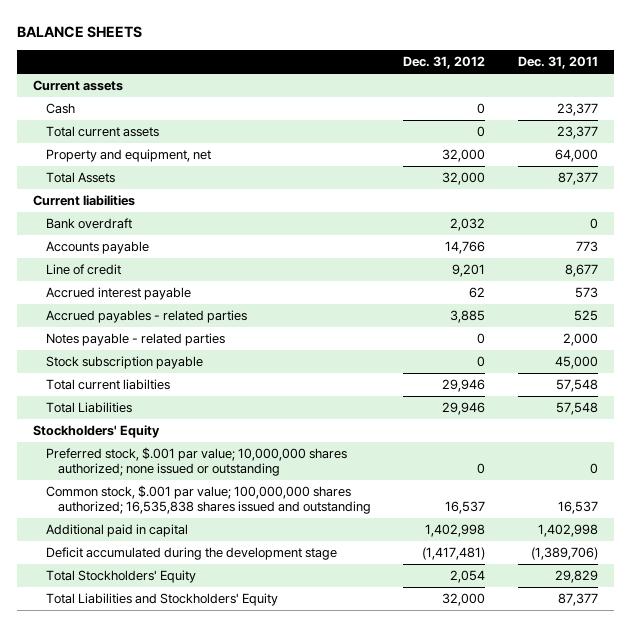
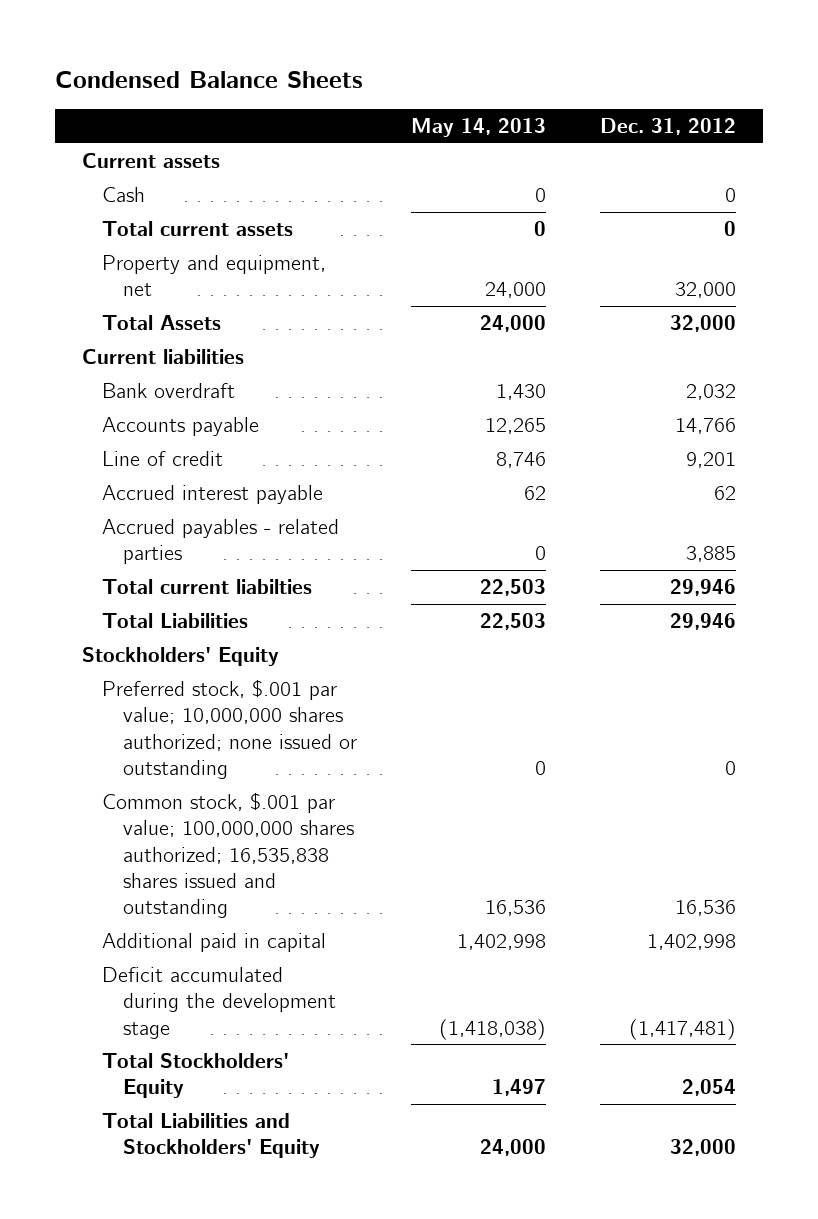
- BALANCE SHEETS
+ Condensed Balance Sheets
- | Dec. 31, 2012 | Dec. 31, 2011
+ | May 14, 2013 | Dec. 31, 2012
- Notes payable - related parties | 0 | 2,000
- Stock subscription payable | 0 | 45,000
- Common stock, $.001 par value; 100,000,000 shares authorized; 16,535,838 shares issued and outstanding | 16,537 | 16,537
+ Common stock, $.001 par value; 100,000,000 shares authorized; 16,535,838 shares issued and outstanding | 16,536 | 16,536

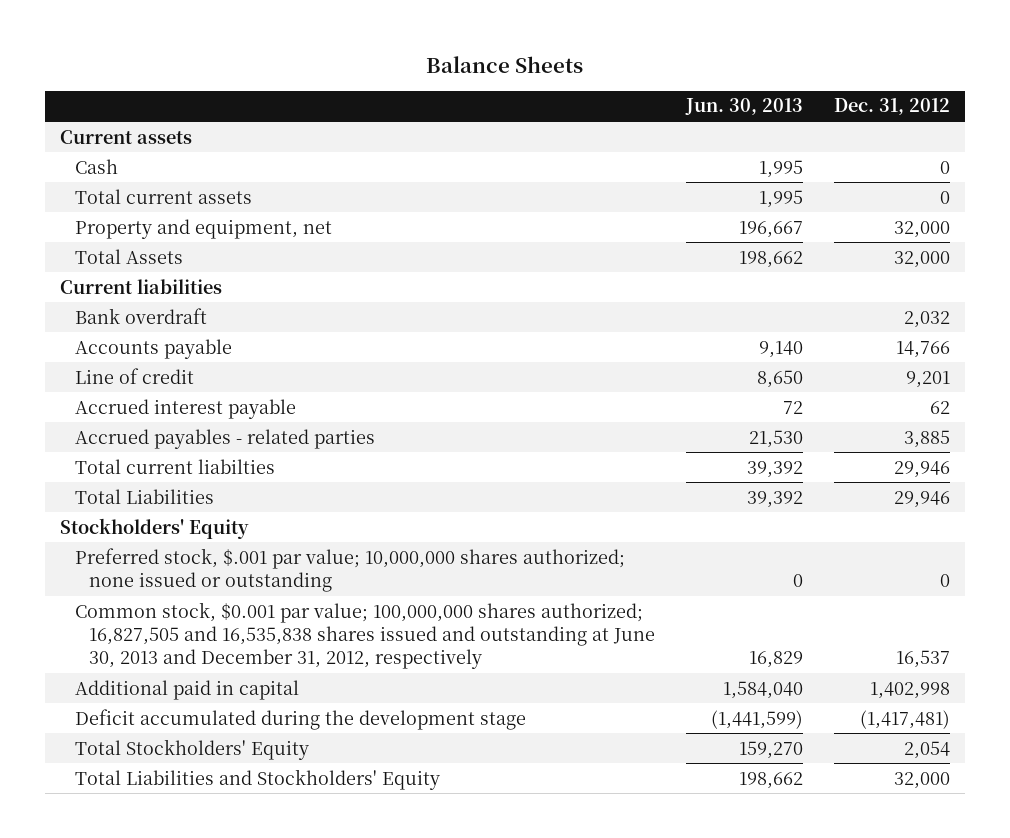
- Condensed Balance Sheets
+ Balance Sheets
- | May 14, 2013 | Dec. 31, 2012
+ | Jun. 30, 2013 | Dec. 31, 2012
- Common stock, $.001 par value; 100,000,000 shares authorized; 16,535,838 shares issued and outstanding | 16,536 | 16,536
+ Common stock, $0.001 par value; 100,000,000 shares authorized; 16,827,505 and 16,535,838 shares issued and outstanding at June 30, 2013 and December 31, 2012, respectively | 16,829 | 16,537

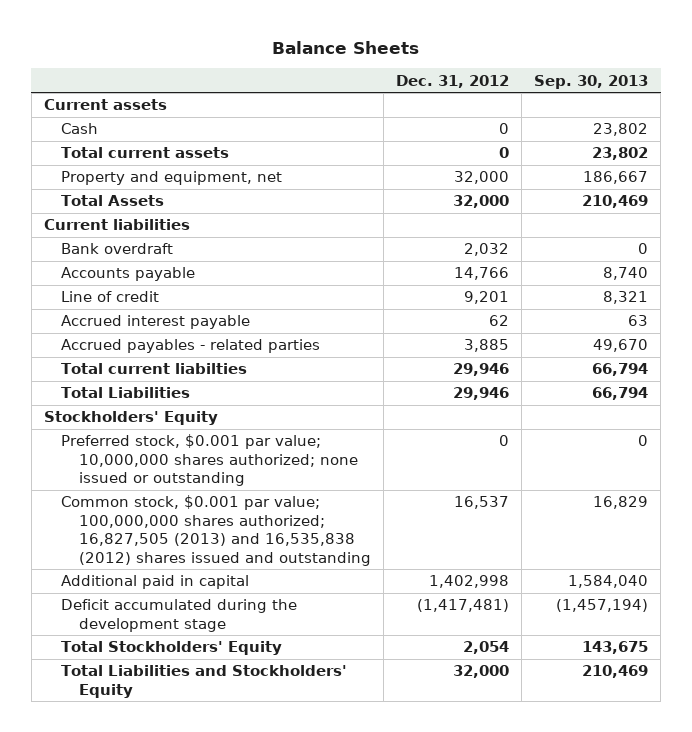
- | Jun. 30, 2013 | Dec. 31, 2012
+ | Dec. 31, 2012 | Sep. 30, 2013
- Preferred stock, $.001 par value; 10,000,000 shares authorized; none issued or outstanding | 0 | 0
- Common stock, $0.001 par value; 100,000,000 shares authorized; 16,827,505 and 16,535,838 shares issued and outstanding at June 30, 2013 and December 31, 2012, respectively | 16,829 | 16,537
+ Preferred stock, $0.001 par value; 10,000,000 shares authorized; none issued or outstanding | 0 | 0
+ Common stock, $0.001 par value; 100,000,000 shares authorized; 16,827,505 (2013) and 16,535,838 (2012) shares issued and outstanding | 16,537 | 16,829

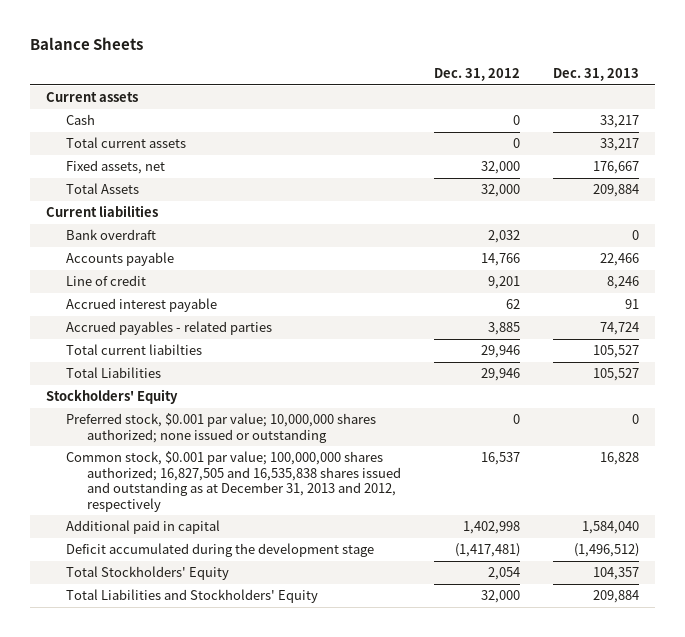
- | Dec. 31, 2012 | Sep. 30, 2013
+ | Dec. 31, 2012 | Dec. 31, 2013
- Property and equipment, net | 32,000 | 186,667
+ Fixed assets, net | 32,000 | 176,667
- Common stock, $0.001 par value; 100,000,000 shares authorized; 16,827,505 (2013) and 16,535,838 (2012) shares issued and outstanding | 16,537 | 16,829
+ Common stock, $0.001 par value; 100,000,000 shares authorized; 16,827,505 and 16,535,838 shares issued and outstanding as at December 31, 2013 and 2012, respectively | 16,537 | 16,828

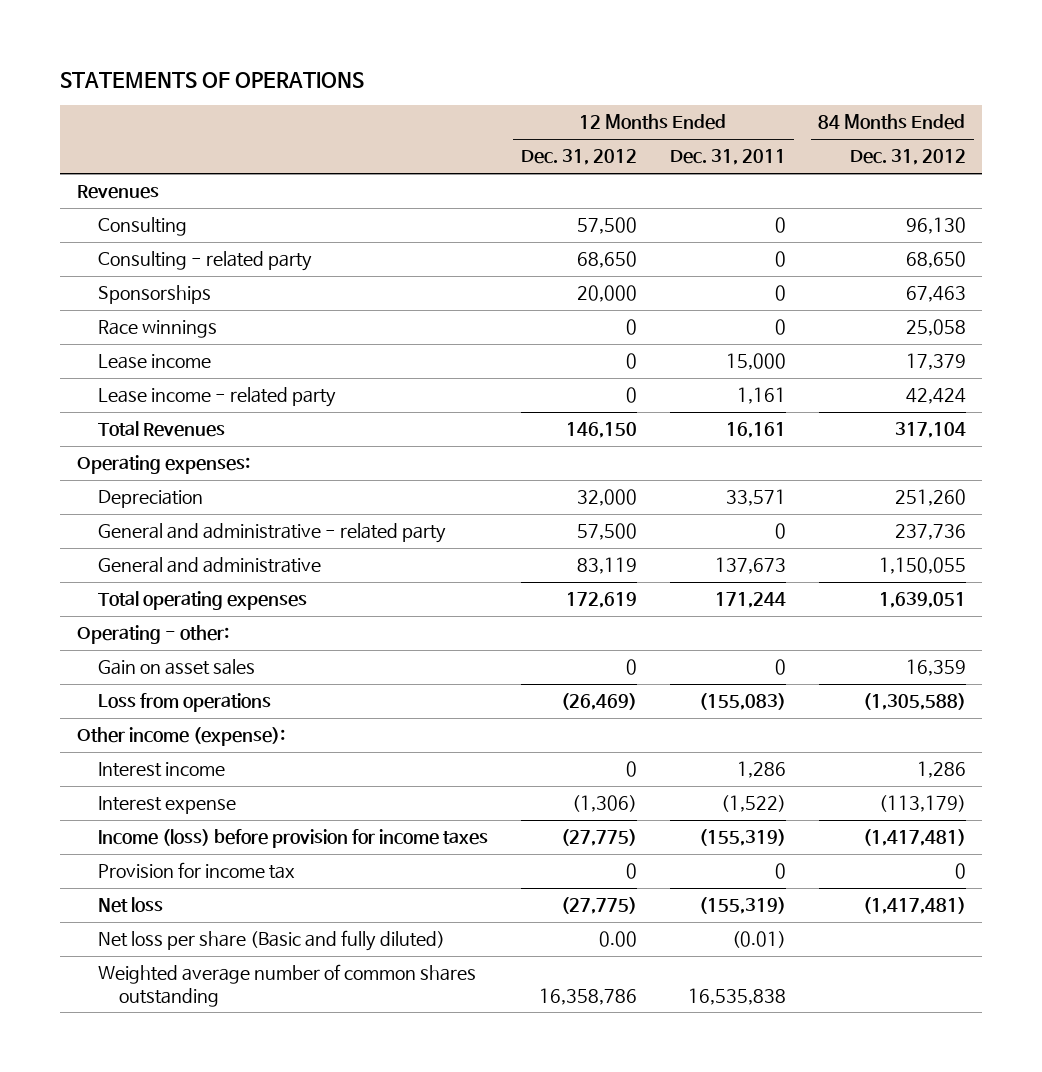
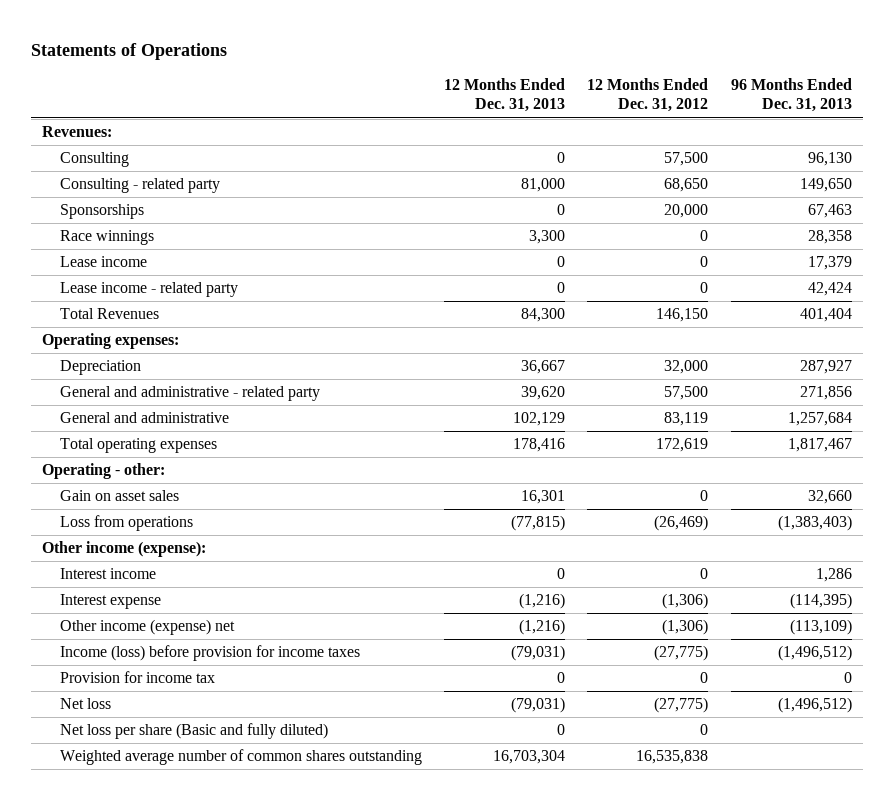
- STATEMENTS OF OPERATIONS
+ Statements of Operations
- | 12 Months Ended Dec. 31, 2012 | 12 Months Ended Dec. 31, 2011 | 84 Months Ended Dec. 31, 2012
+ | 12 Months Ended Dec. 31, 2013 | 12 Months Ended Dec. 31, 2012 | 96 Months Ended Dec. 31, 2013
- Revenues
+ Revenues:
+ Other income (expense) net | (1,216) | (1,306) | (113,109)
- Net loss per share (Basic and fully diluted) | 0.00 | (0.01) |
- Weighted average number of common shares outstanding | 16,358,786 | 16,535,838 |
+ Net loss per share (Basic and fully diluted) | 0 | 0 |
+ Weighted average number of common shares outstanding | 16,703,304 | 16,535,838 |

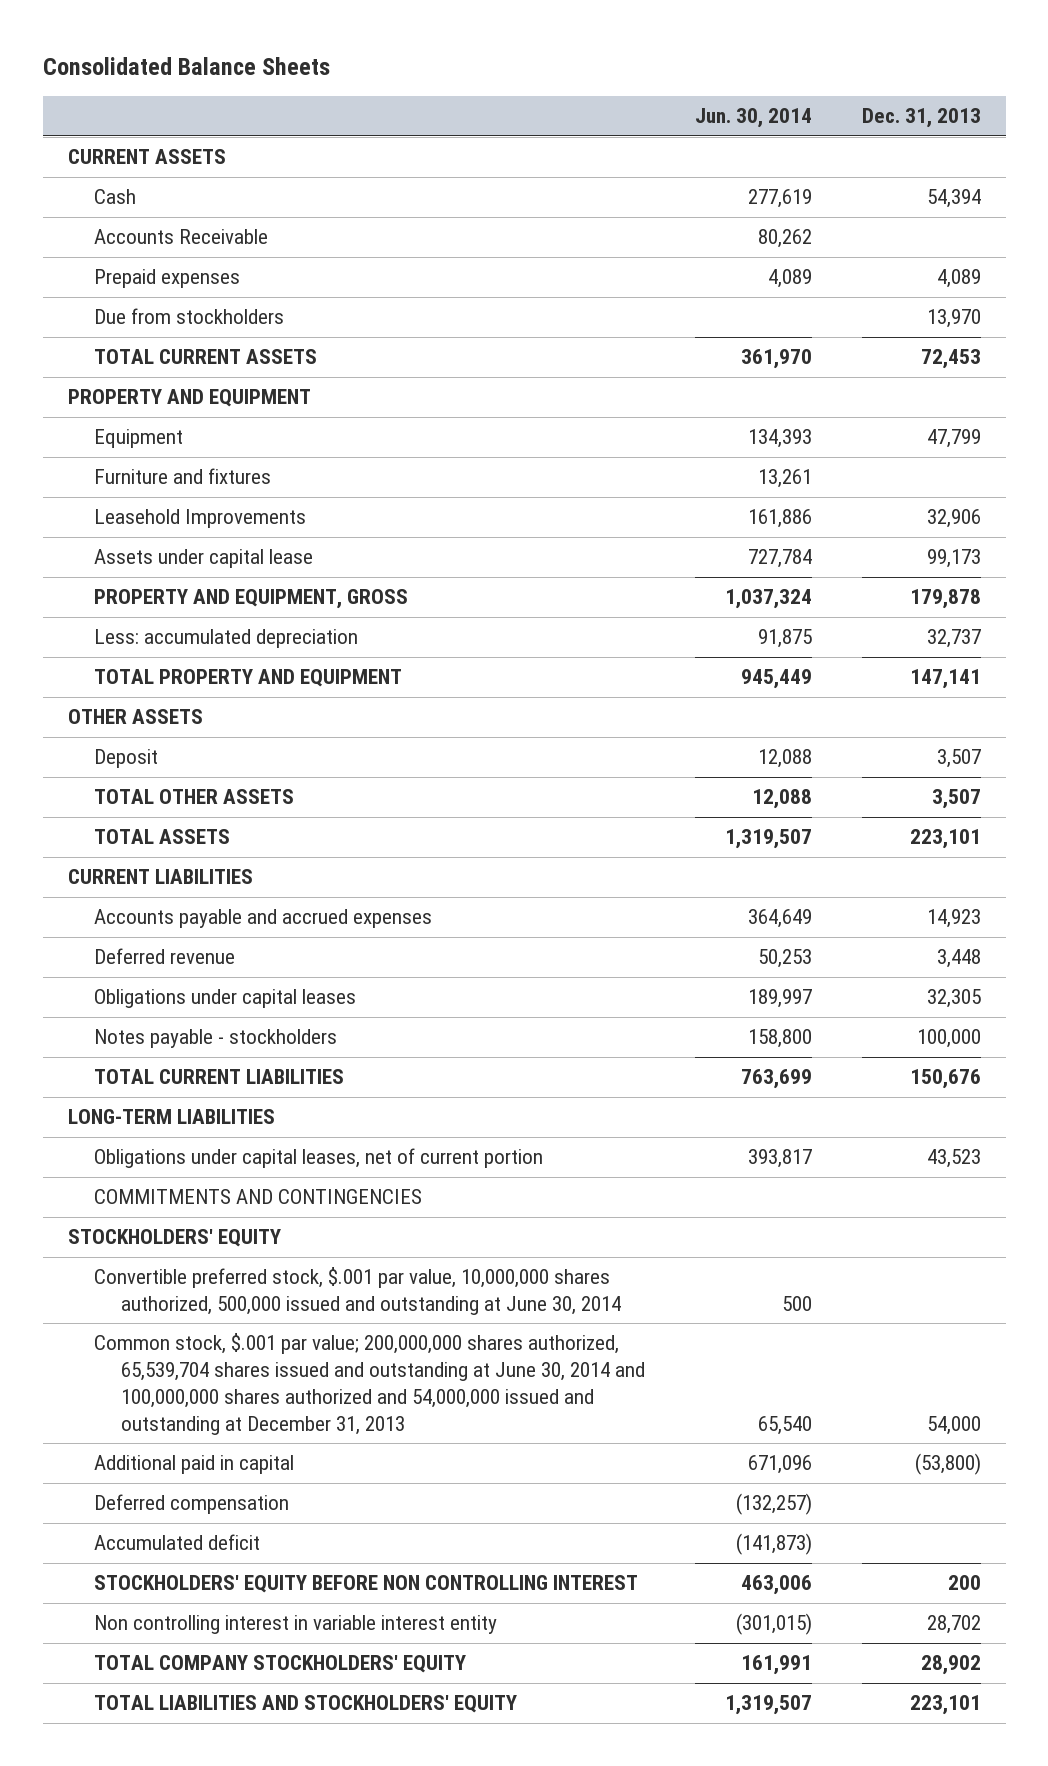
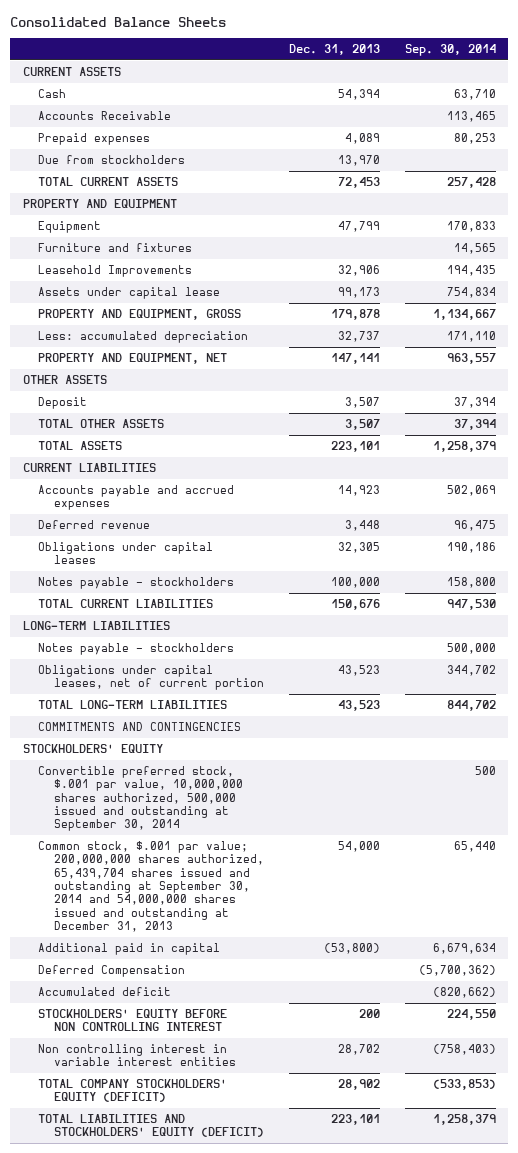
- | Jun. 30, 2014 | Dec. 31, 2013
+ | Dec. 31, 2013 | Sep. 30, 2014
- TOTAL PROPERTY AND EQUIPMENT | 945,449 | 147,141
+ PROPERTY AND EQUIPMENT, NET | 147,141 | 963,557
+ Notes payable - stockholders | | 500,000
+ TOTAL LONG-TERM LIABILITIES | 43,523 | 844,702
- Convertible preferred stock, $.001 par value, 10,000,000 shares authorized, 500,000 issued and outstanding at June 30, 2014 | 500 |
- Common stock, $.001 par value; 200,000,000 shares authorized, 65,539,704 shares issued and outstanding at June 30, 2014 and 100,000,000 shares authorized and 54,000,000 issued and outstanding at December 31, 2013 | 65,540 | 54,000
+ Convertible preferred stock, $.001 par value, 10,000,000 shares authorized, 500,000 issued and outstanding at September 30, 2014 | | 500
+ Common stock, $.001 par value; 200,000,000 shares authorized, 65,439,704 shares issued and outstanding at September 30, 2014 and 54,000,000 shares issued and outstanding at December 31, 2013 | 54,000 | 65,440
- Deferred compensation | (132,257) |
+ Deferred Compensation | | (5,700,362)
- Non controlling interest in variable interest entity | (301,015) | 28,702
- TOTAL COMPANY STOCKHOLDERS' EQUITY | 161,991 | 28,902
- TOTAL LIABILITIES AND STOCKHOLDERS' EQUITY | 1,319,507 | 223,101
+ Non controlling interest in variable interest entities | 28,702 | (758,403)
+ TOTAL COMPANY STOCKHOLDERS' EQUITY (DEFICIT) | 28,902 | (533,853)
+ TOTAL LIABILITIES AND STOCKHOLDERS' EQUITY (DEFICIT) | 223,101 | 1,258,379

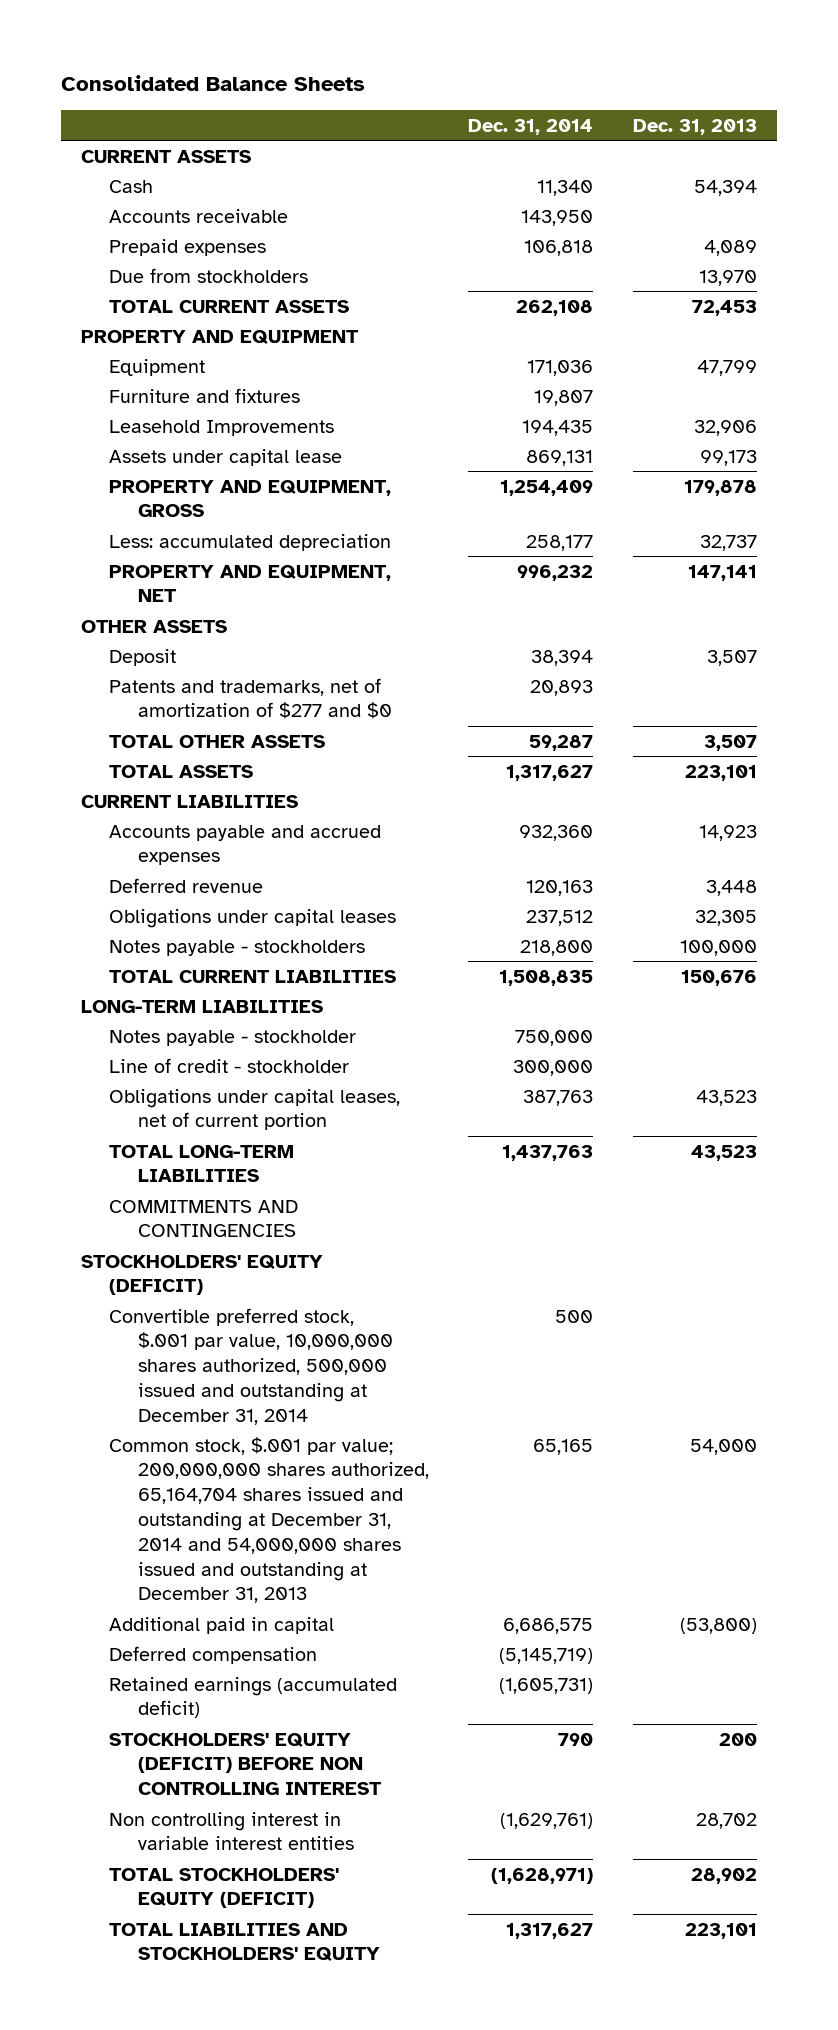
- | Dec. 31, 2013 | Sep. 30, 2014
+ | Dec. 31, 2014 | Dec. 31, 2013
- Accounts Receivable | | 113,465
+ Accounts receivable | 143,950 |
+ Patents and trademarks, net of amortization of $277 and $0 | 20,893 |
- Notes payable - stockholders | | 500,000
+ Notes payable - stockholder | 750,000 |
+ Line of credit - stockholder | 300,000 |
- STOCKHOLDERS' EQUITY
- Convertible preferred stock, $.001 par value, 10,000,000 shares authorized, 500,000 issued and outstanding at September 30, 2014 | | 500
- Common stock, $.001 par value; 200,000,000 shares authorized, 65,439,704 shares issued and outstanding at September 30, 2014 and 54,000,000 shares issued and outstanding at December 31, 2013 | 54,000 | 65,440
+ STOCKHOLDERS' EQUITY (DEFICIT)
+ Convertible preferred stock, $.001 par value, 10,000,000 shares authorized, 500,000 issued and outstanding at December 31, 2014 | 500 |
+ Common stock, $.001 par value; 200,000,000 shares authorized, 65,164,704 shares issued and outstanding at December 31, 2014 and 54,000,000 shares issued and outstanding at December 31, 2013 | 65,165 | 54,000
- Deferred Compensation | | (5,700,362)
- Accumulated deficit | | (820,662)
- STOCKHOLDERS' EQUITY BEFORE NON CONTROLLING INTEREST | 200 | 224,550
+ Deferred compensation | (5,145,719) |
+ Retained earnings (accumulated deficit) | (1,605,731) |
+ STOCKHOLDERS' EQUITY (DEFICIT) BEFORE NON CONTROLLING INTEREST | 790 | 200
- TOTAL COMPANY STOCKHOLDERS' EQUITY (DEFICIT) | 28,902 | (533,853)
- TOTAL LIABILITIES AND STOCKHOLDERS' EQUITY (DEFICIT) | 223,101 | 1,258,379
+ TOTAL STOCKHOLDERS' EQUITY (DEFICIT) | (1,628,971) | 28,902
+ TOTAL LIABILITIES AND STOCKHOLDERS' EQUITY | 1,317,627 | 223,101

